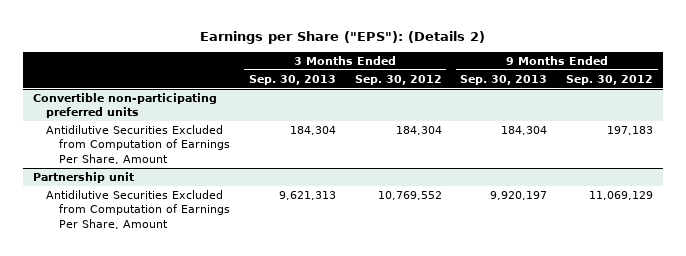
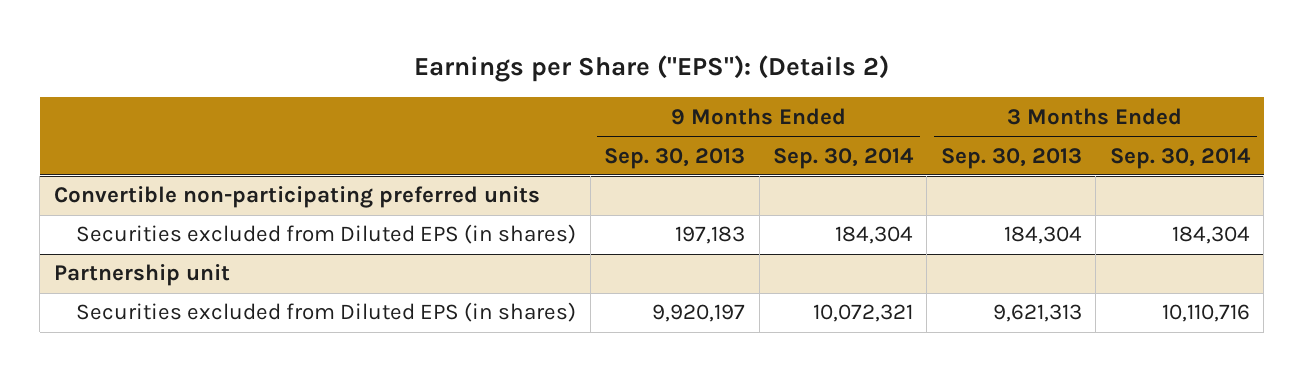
- | 3 Months Ended Sep. 30, 2013 | 3 Months Ended Sep. 30, 2012 | 9 Months Ended Sep. 30, 2013 | 9 Months Ended Sep. 30, 2012
+ | 9 Months Ended Sep. 30, 2013 | 9 Months Ended Sep. 30, 2014 | 3 Months Ended Sep. 30, 2013 | 3 Months Ended Sep. 30, 2014
@ Convertible non-participating preferred units
- Antidilutive Securities Excluded from Computation of Earnings Per Share, Amount | 184,304 | 184,304 | 184,304 | 197,183
+ Securities excluded from Diluted EPS (in shares) | 197,183 | 184,304 | 184,304 | 184,304
@ Partnership unit
- Antidilutive Securities Excluded from Computation of Earnings Per Share, Amount | 9,621,313 | 10,769,552 | 9,920,197 | 11,069,129
+ Securities excluded from Diluted EPS (in shares) | 9,920,197 | 10,072,321 | 9,621,313 | 10,110,716

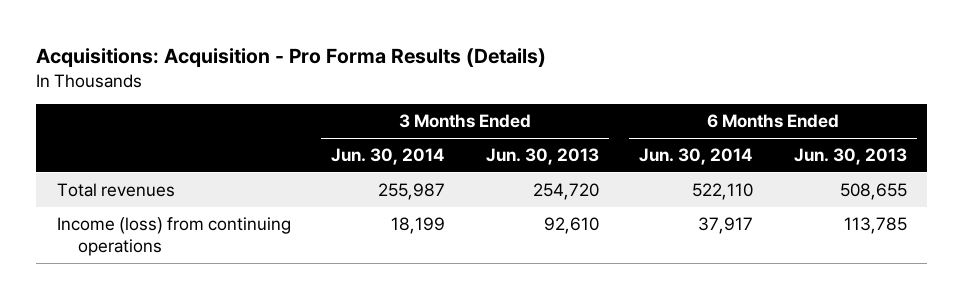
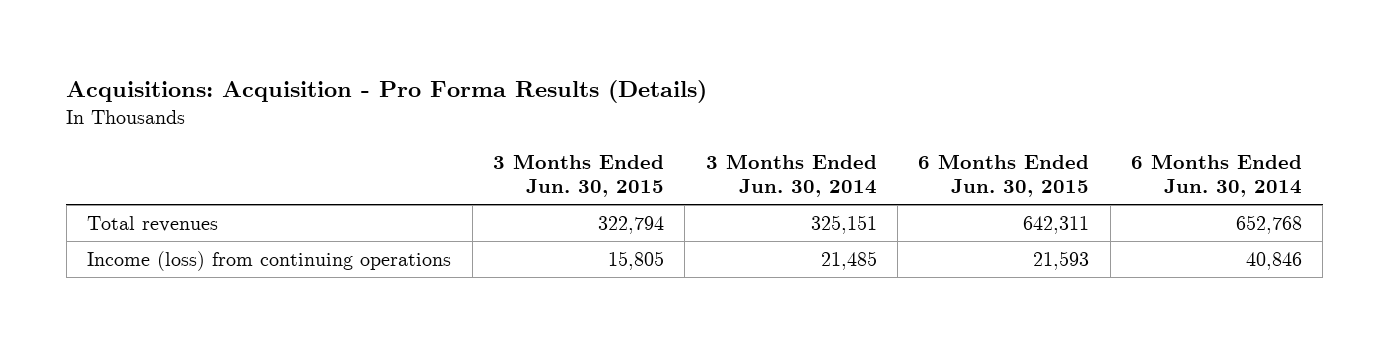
- | 3 Months Ended Jun. 30, 2014 | 3 Months Ended Jun. 30, 2013 | 6 Months Ended Jun. 30, 2014 | 6 Months Ended Jun. 30, 2013
+ | 3 Months Ended Jun. 30, 2015 | 3 Months Ended Jun. 30, 2014 | 6 Months Ended Jun. 30, 2015 | 6 Months Ended Jun. 30, 2014
- Total revenues | 255,987 | 254,720 | 522,110 | 508,655
- Income (loss) from continuing operations | 18,199 | 92,610 | 37,917 | 113,785
+ Total revenues | 322,794 | 325,151 | 642,311 | 652,768
+ Income (loss) from continuing operations | 15,805 | 21,485 | 21,593 | 40,846

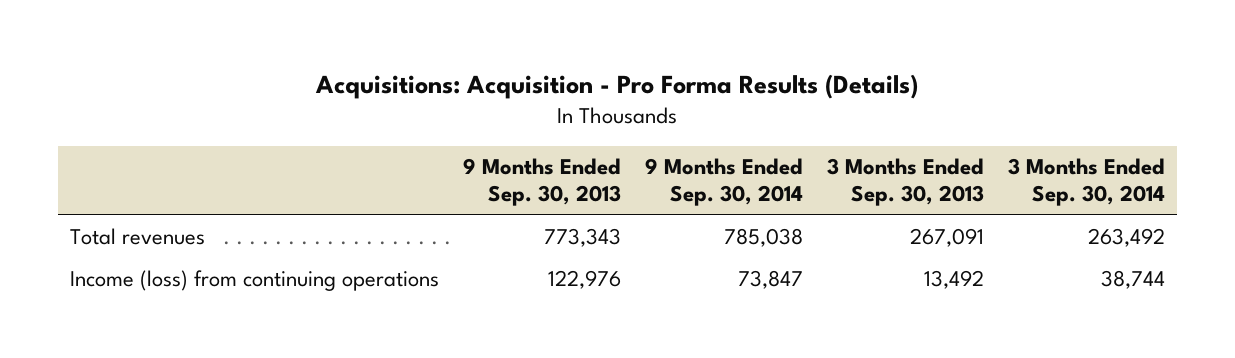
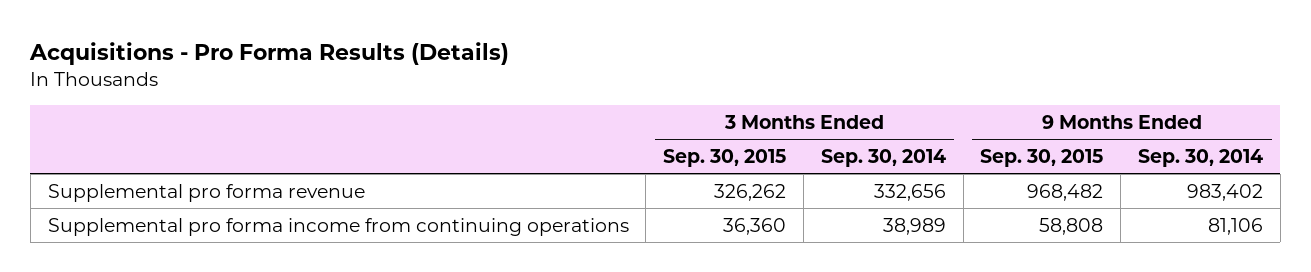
- Acquisitions: Acquisition - Pro Forma Results (Details)
+ Acquisitions - Pro Forma Results (Details)
- | 9 Months Ended Sep. 30, 2013 | 9 Months Ended Sep. 30, 2014 | 3 Months Ended Sep. 30, 2013 | 3 Months Ended Sep. 30, 2014
+ | 3 Months Ended Sep. 30, 2015 | 3 Months Ended Sep. 30, 2014 | 9 Months Ended Sep. 30, 2015 | 9 Months Ended Sep. 30, 2014
- Total revenues | 773,343 | 785,038 | 267,091 | 263,492
- Income (loss) from continuing operations | 122,976 | 73,847 | 13,492 | 38,744
+ Supplemental pro forma revenue | 326,262 | 332,656 | 968,482 | 983,402
+ Supplemental pro forma income from continuing operations | 36,360 | 38,989 | 58,808 | 81,106

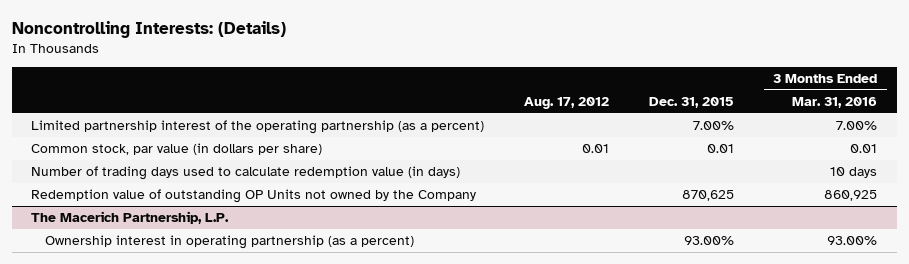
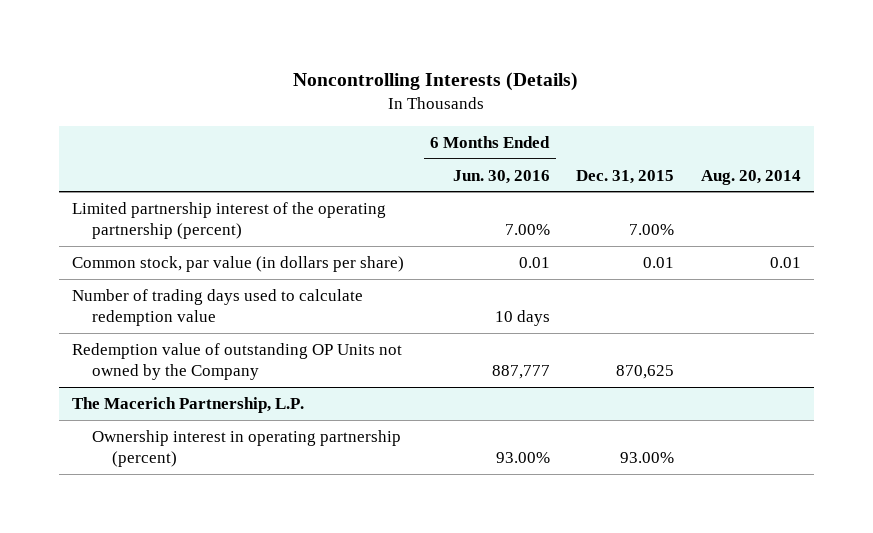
- Noncontrolling Interests: (Details)
+ Noncontrolling Interests (Details)
- | Aug. 17, 2012 | Dec. 31, 2015 | 3 Months Ended Mar. 31, 2016
+ | 6 Months Ended Jun. 30, 2016 | Dec. 31, 2015 | Aug. 20, 2014
- Limited partnership interest of the operating partnership (as a percent) | | 7.00% | 7.00%
+ Limited partnership interest of the operating partnership (percent) | 7.00% | 7.00% |
- Number of trading days used to calculate redemption value (in days) | | | 10 days
+ Number of trading days used to calculate redemption value | 10 days | |
@ The Macerich Partnership, L.P.
- Ownership interest in operating partnership (as a percent) | | 93.00% | 93.00%
+ Ownership interest in operating partnership (percent) | 93.00% | 93.00% |

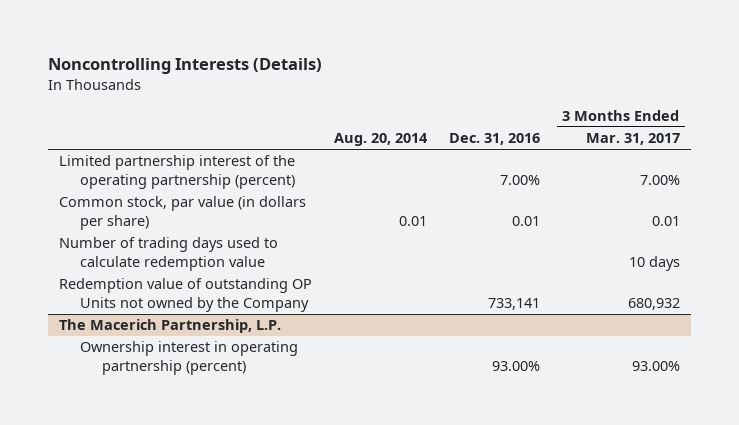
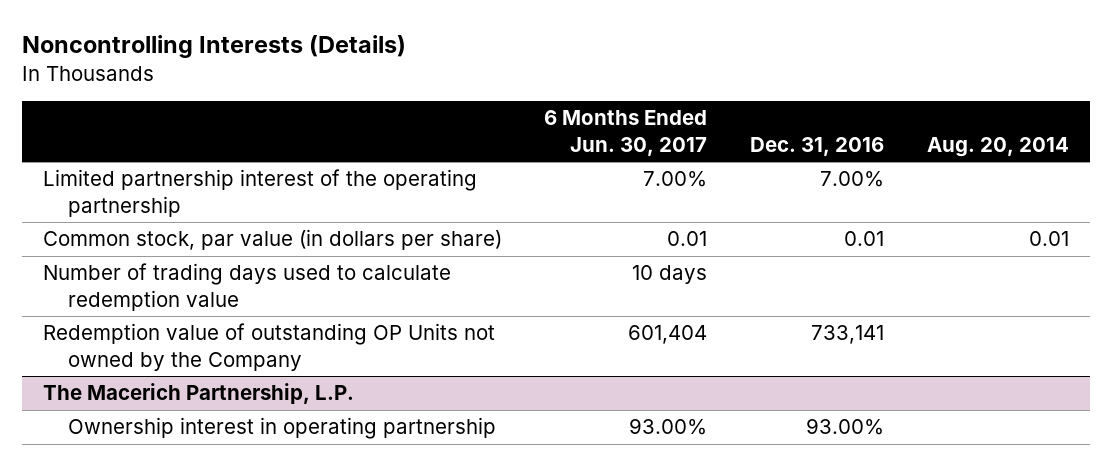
- | Aug. 20, 2014 | Dec. 31, 2016 | 3 Months Ended Mar. 31, 2017
+ | 6 Months Ended Jun. 30, 2017 | Dec. 31, 2016 | Aug. 20, 2014
- Limited partnership interest of the operating partnership (percent) | | 7.00% | 7.00%
+ Limited partnership interest of the operating partnership | 7.00% | 7.00% |
@ The Macerich Partnership, L.P.
- Ownership interest in operating partnership (percent) | | 93.00% | 93.00%
+ Ownership interest in operating partnership | 93.00% | 93.00% |

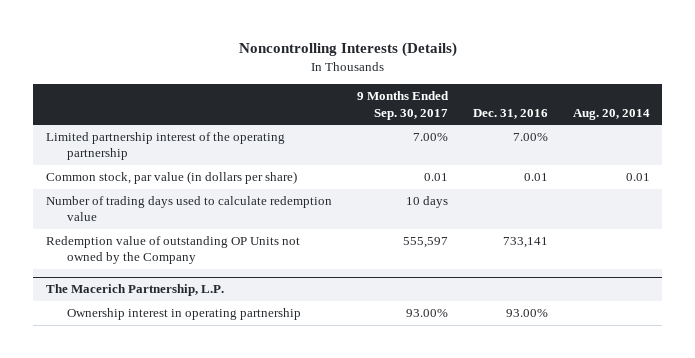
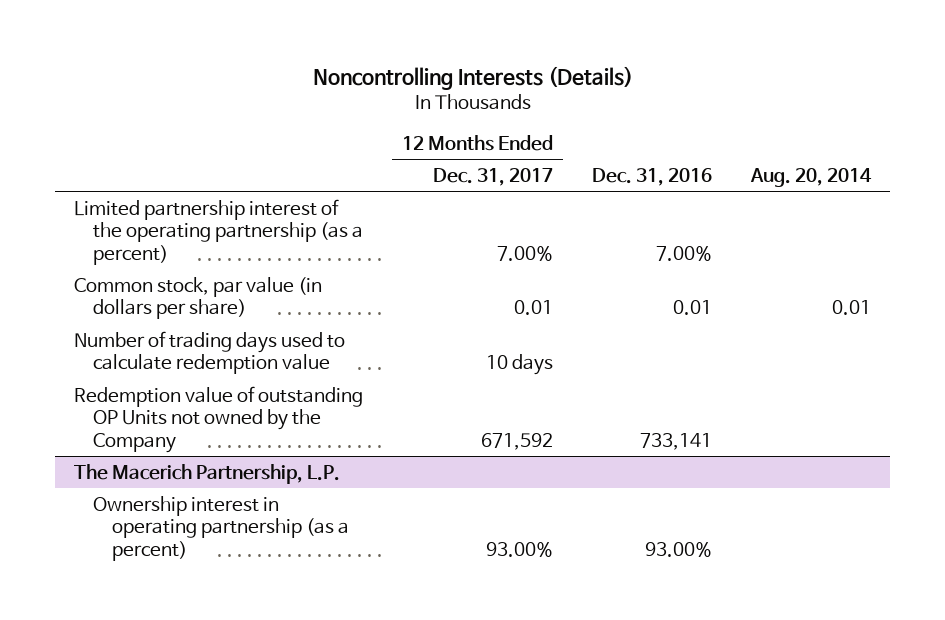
- | 9 Months Ended Sep. 30, 2017 | Dec. 31, 2016 | Aug. 20, 2014
+ | 12 Months Ended Dec. 31, 2017 | Dec. 31, 2016 | Aug. 20, 2014
- Limited partnership interest of the operating partnership | 7.00% | 7.00% |
+ Limited partnership interest of the operating partnership (as a percent) | 7.00% | 7.00% |
@ The Macerich Partnership, L.P.
- Ownership interest in operating partnership | 93.00% | 93.00% |
+ Ownership interest in operating partnership (as a percent) | 93.00% | 93.00% |

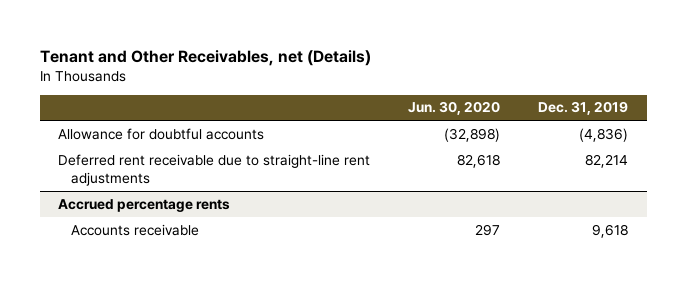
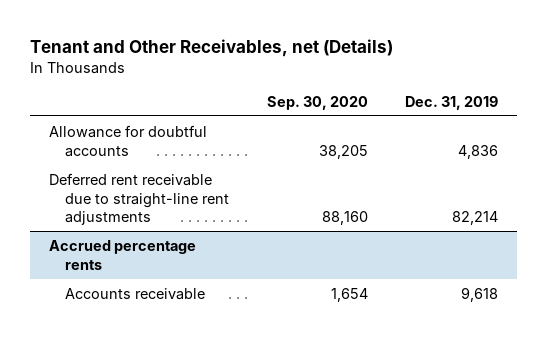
- | Jun. 30, 2020 | Dec. 31, 2019
+ | Sep. 30, 2020 | Dec. 31, 2019
- Allowance for doubtful accounts | (32,898) | (4,836)
+ Allowance for doubtful accounts | 38,205 | 4,836

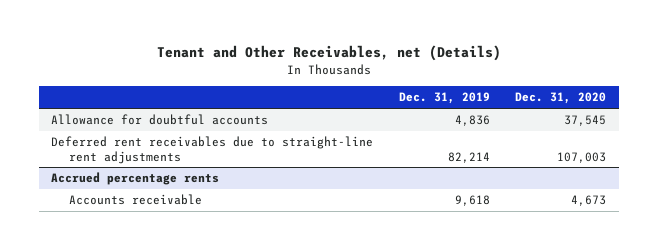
- | Sep. 30, 2020 | Dec. 31, 2019
+ | Dec. 31, 2019 | Dec. 31, 2020
- Deferred rent receivable due to straight-line rent adjustments | 88,160 | 82,214
+ Deferred rent receivables due to straight-line rent adjustments | 82,214 | 107,003

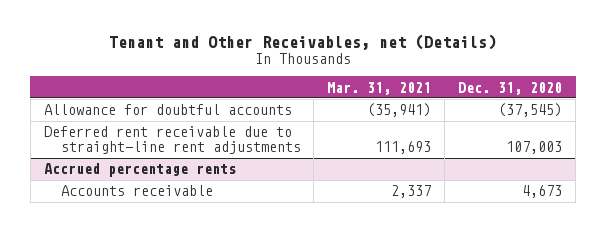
- | Dec. 31, 2019 | Dec. 31, 2020
+ | Mar. 31, 2021 | Dec. 31, 2020
- Allowance for doubtful accounts | 4,836 | 37,545
- Deferred rent receivables due to straight-line rent adjustments | 82,214 | 107,003
+ Allowance for doubtful accounts | (35,941) | (37,545)
+ Deferred rent receivable due to straight-line rent adjustments | 111,693 | 107,003

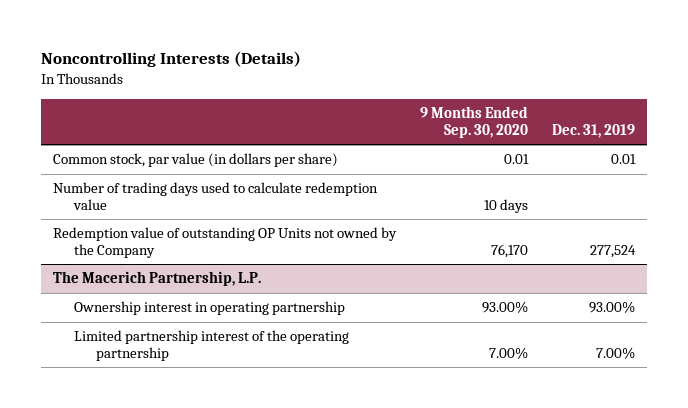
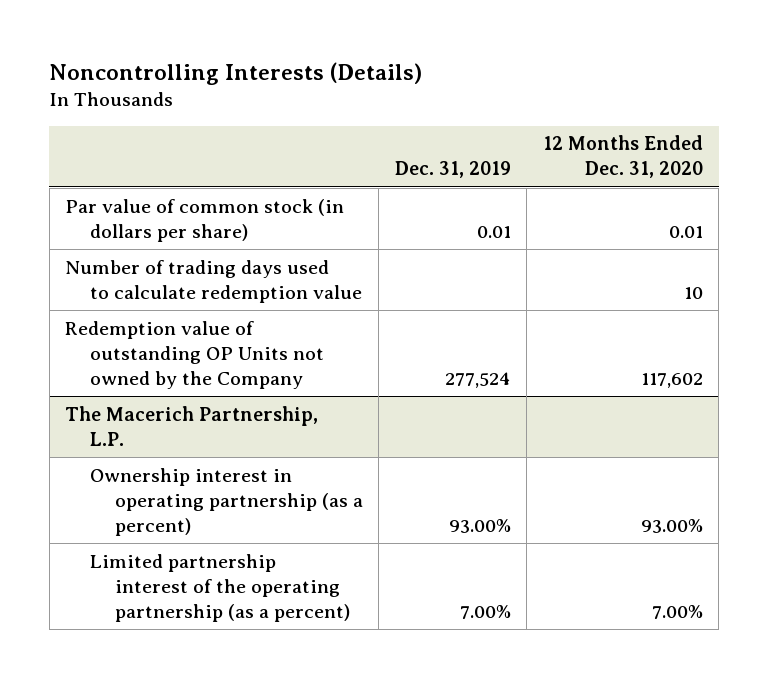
- | 9 Months Ended Sep. 30, 2020 | Dec. 31, 2019
+ | Dec. 31, 2019 | 12 Months Ended Dec. 31, 2020
- Common stock, par value (in dollars per share) | 0.01 | 0.01
+ Par value of common stock (in dollars per share) | 0.01 | 0.01
@ The Macerich Partnership, L.P.
- Ownership interest in operating partnership | 93.00% | 93.00%
- Limited partnership interest of the operating partnership | 7.00% | 7.00%
+ Ownership interest in operating partnership (as a percent) | 93.00% | 93.00%
+ Limited partnership interest of the operating partnership (as a percent) | 7.00% | 7.00%

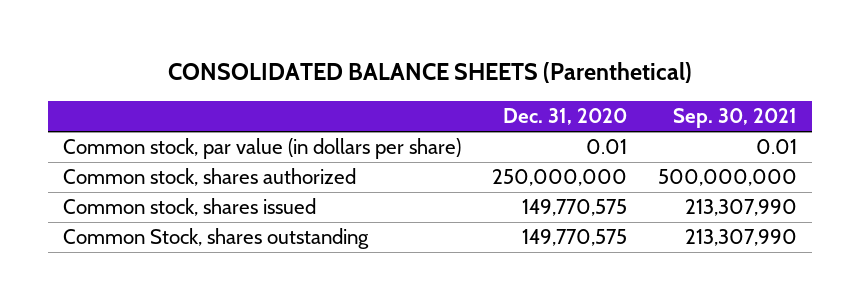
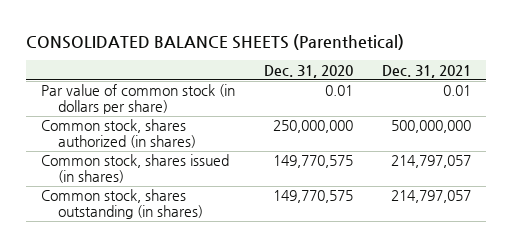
- | Dec. 31, 2020 | Sep. 30, 2021
+ | Dec. 31, 2020 | Dec. 31, 2021
- Common stock, par value (in dollars per share) | 0.01 | 0.01
- Common stock, shares authorized | 250,000,000 | 500,000,000
- Common stock, shares issued | 149,770,575 | 213,307,990
- Common Stock, shares outstanding | 149,770,575 | 213,307,990
+ Par value of common stock (in dollars per share) | 0.01 | 0.01
+ Common stock, shares authorized (in shares) | 250,000,000 | 500,000,000
+ Common stock, shares issued (in shares) | 149,770,575 | 214,797,057
+ Common stock, shares outstanding (in shares) | 149,770,575 | 214,797,057

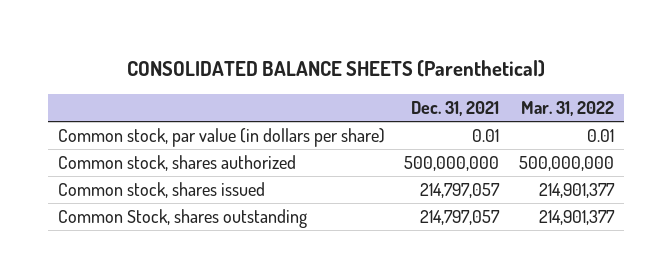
- | Dec. 31, 2020 | Dec. 31, 2021
+ | Dec. 31, 2021 | Mar. 31, 2022
- Par value of common stock (in dollars per share) | 0.01 | 0.01
- Common stock, shares authorized (in shares) | 250,000,000 | 500,000,000
- Common stock, shares issued (in shares) | 149,770,575 | 214,797,057
- Common stock, shares outstanding (in shares) | 149,770,575 | 214,797,057
+ Common stock, par value (in dollars per share) | 0.01 | 0.01
+ Common stock, shares authorized | 500,000,000 | 500,000,000
+ Common stock, shares issued | 214,797,057 | 214,901,377
+ Common Stock, shares outstanding | 214,797,057 | 214,901,377

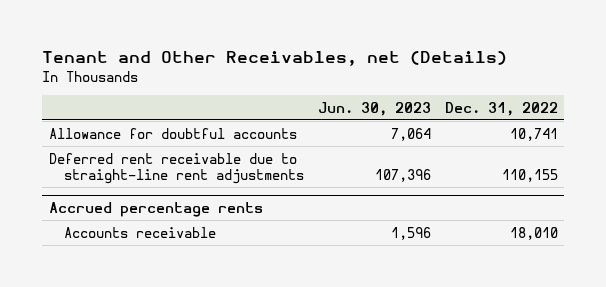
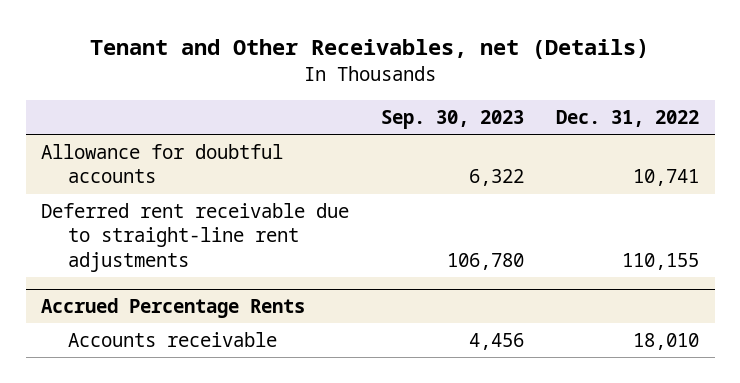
- | Jun. 30, 2023 | Dec. 31, 2022
+ | Sep. 30, 2023 | Dec. 31, 2022
- Accrued percentage rents
+ Accrued Percentage Rents

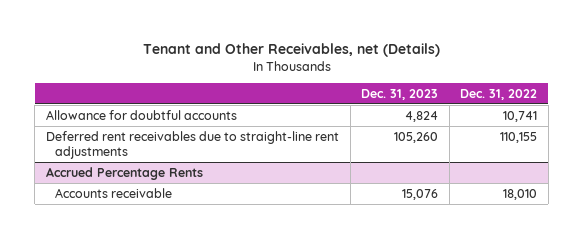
- | Sep. 30, 2023 | Dec. 31, 2022
+ | Dec. 31, 2023 | Dec. 31, 2022
- Deferred rent receivable due to straight-line rent adjustments | 106,780 | 110,155
+ Deferred rent receivables due to straight-line rent adjustments | 105,260 | 110,155

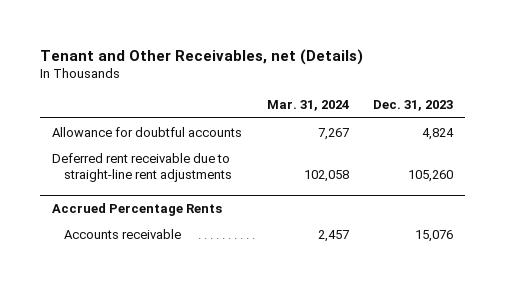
- | Dec. 31, 2023 | Dec. 31, 2022
+ | Mar. 31, 2024 | Dec. 31, 2023
- Deferred rent receivables due to straight-line rent adjustments | 105,260 | 110,155
+ Deferred rent receivable due to straight-line rent adjustments | 102,058 | 105,260

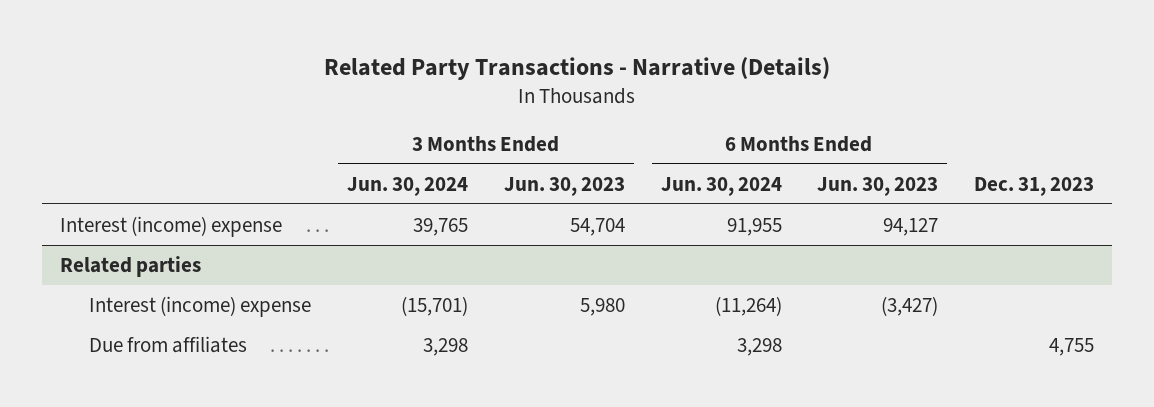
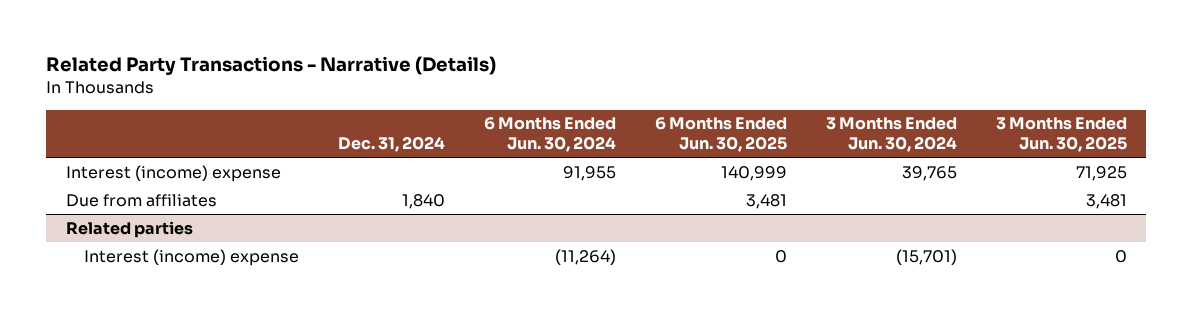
- | 3 Months Ended Jun. 30, 2024 | 3 Months Ended Jun. 30, 2023 | 6 Months Ended Jun. 30, 2024 | 6 Months Ended Jun. 30, 2023 | Dec. 31, 2023
+ | Dec. 31, 2024 | 6 Months Ended Jun. 30, 2024 | 6 Months Ended Jun. 30, 2025 | 3 Months Ended Jun. 30, 2024 | 3 Months Ended Jun. 30, 2025
+ Due from affiliates | 1,840 | | 3,481 | | 3,481
@ Related parties
- Due from affiliates | 3,298 | | 3,298 | | 4,755

